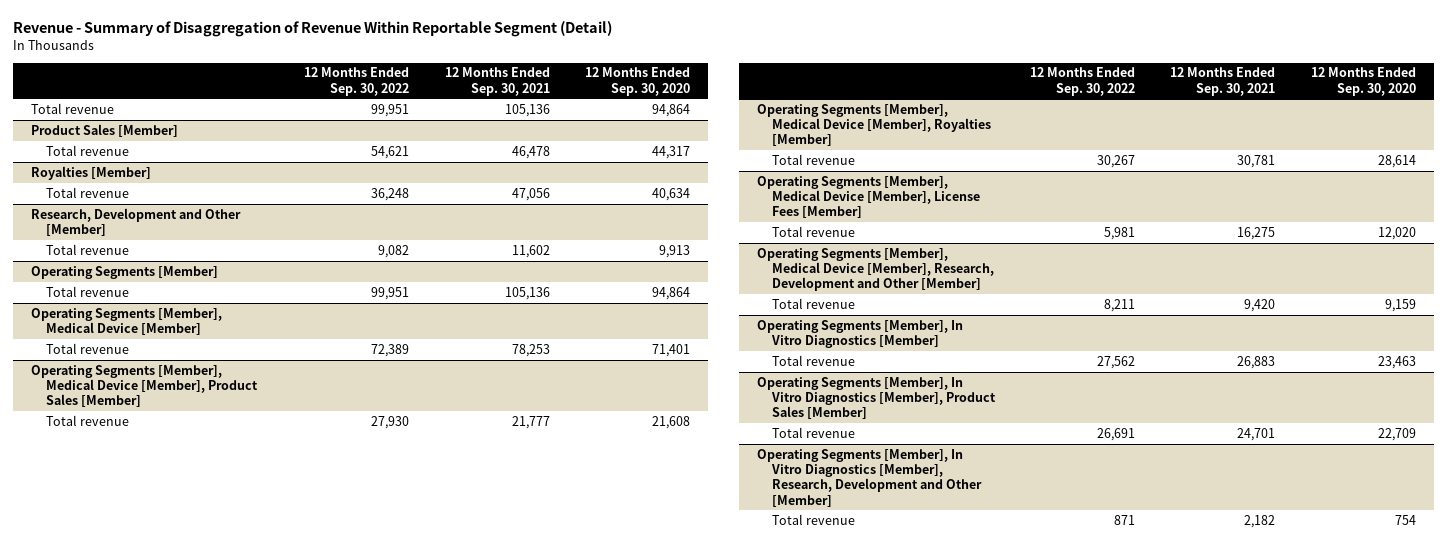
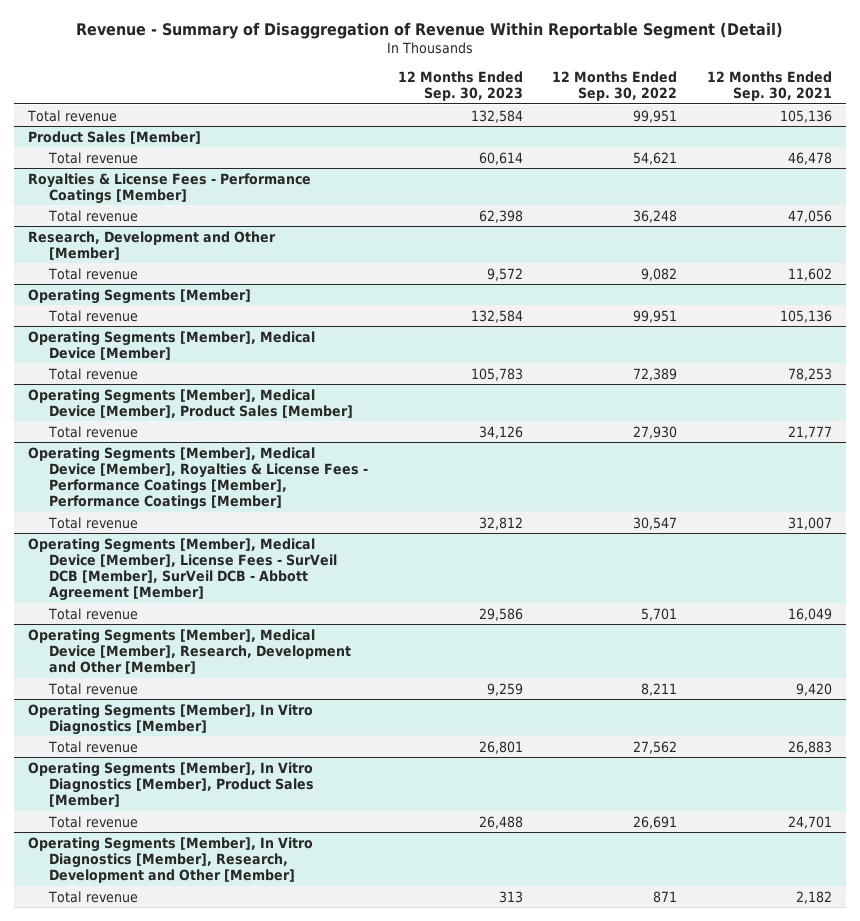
- | 12 Months Ended Sep. 30, 2022 | 12 Months Ended Sep. 30, 2021 | 12 Months Ended Sep. 30, 2020
+ | 12 Months Ended Sep. 30, 2023 | 12 Months Ended Sep. 30, 2022 | 12 Months Ended Sep. 30, 2021
- Royalties [Member]
+ Royalties & License Fees - Performance Coatings [Member]
- Operating Segments [Member], Medical Device [Member], Royalties [Member]
- Total revenue | 30,267 | 30,781 | 28,614
- Operating Segments [Member], Medical Device [Member], License Fees [Member]
- Total revenue | 5,981 | 16,275 | 12,020
+ Operating Segments [Member], Medical Device [Member], Royalties & License Fees - Performance Coatings [Member], Performance Coatings [Member]
+ Total revenue | 32,812 | 30,547 | 31,007
+ Operating Segments [Member], Medical Device [Member], License Fees - SurVeil DCB [Member], SurVeil DCB - Abbott Agreement [Member]
+ Total revenue | 29,586 | 5,701 | 16,049

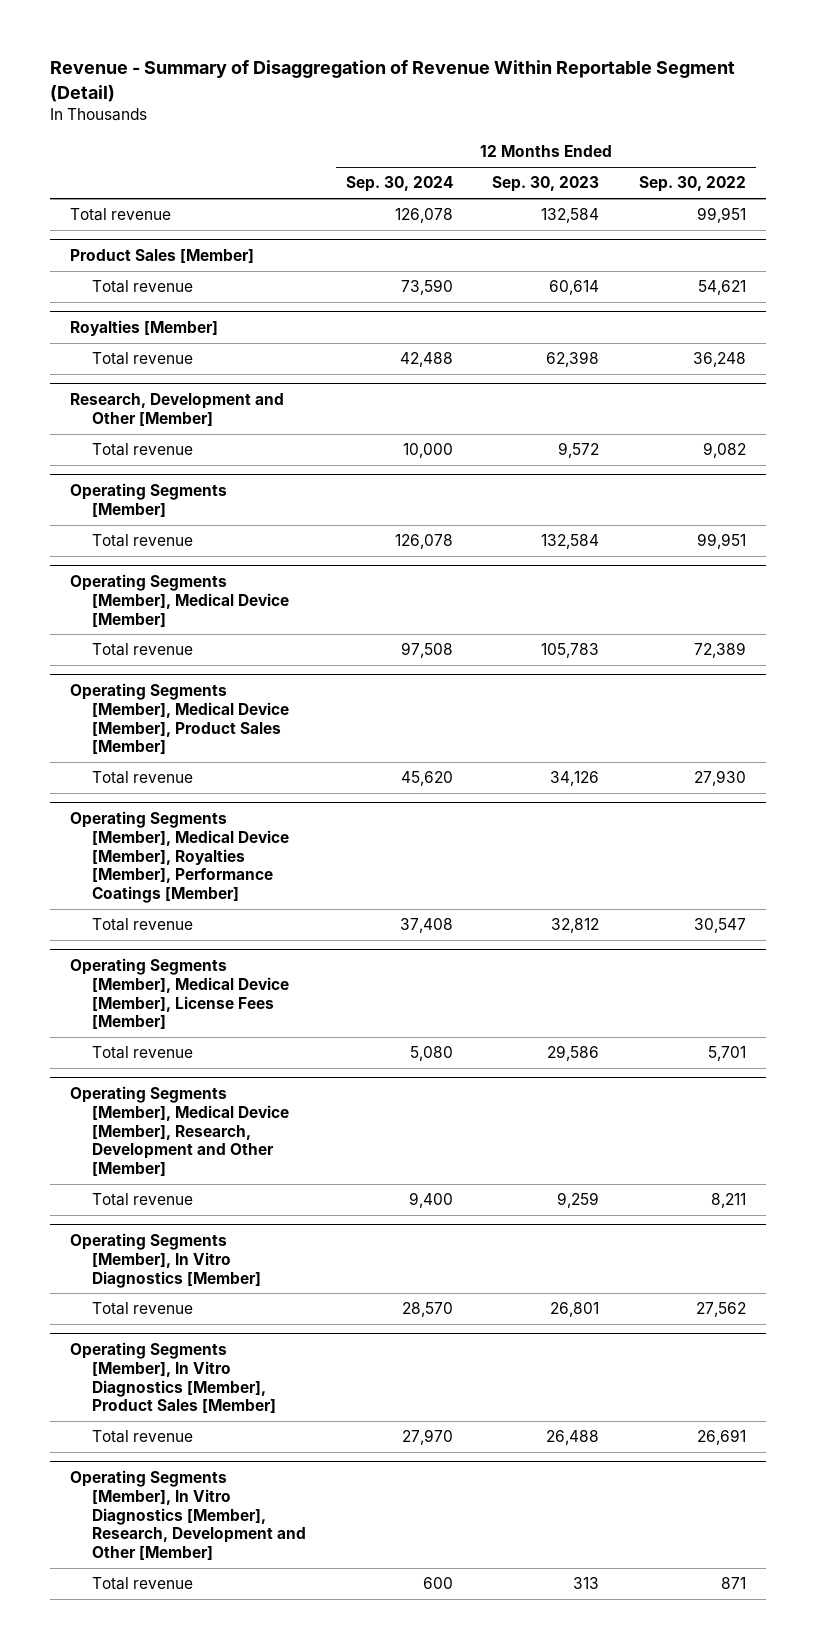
- | 12 Months Ended Sep. 30, 2023 | 12 Months Ended Sep. 30, 2022 | 12 Months Ended Sep. 30, 2021
+ | 12 Months Ended Sep. 30, 2024 | 12 Months Ended Sep. 30, 2023 | 12 Months Ended Sep. 30, 2022
- Royalties & License Fees - Performance Coatings [Member]
+ Royalties [Member]
- Operating Segments [Member], Medical Device [Member], Royalties & License Fees - Performance Coatings [Member], Performance Coatings [Member]
+ Operating Segments [Member], Medical Device [Member], Royalties [Member], Performance Coatings [Member]
- Operating Segments [Member], Medical Device [Member], License Fees - SurVeil DCB [Member], SurVeil DCB - Abbott Agreement [Member]
+ Operating Segments [Member], Medical Device [Member], License Fees [Member]

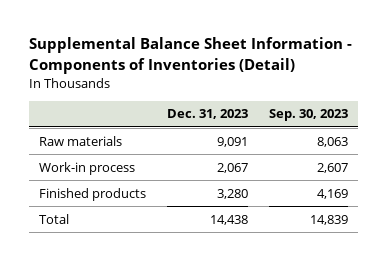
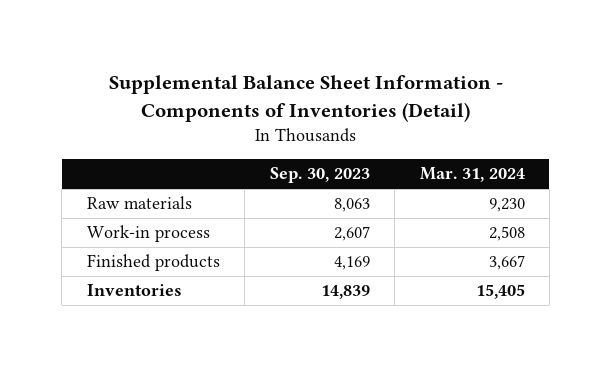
- | Dec. 31, 2023 | Sep. 30, 2023
+ | Sep. 30, 2023 | Mar. 31, 2024
- Total | 14,438 | 14,839
+ Inventories | 14,839 | 15,405

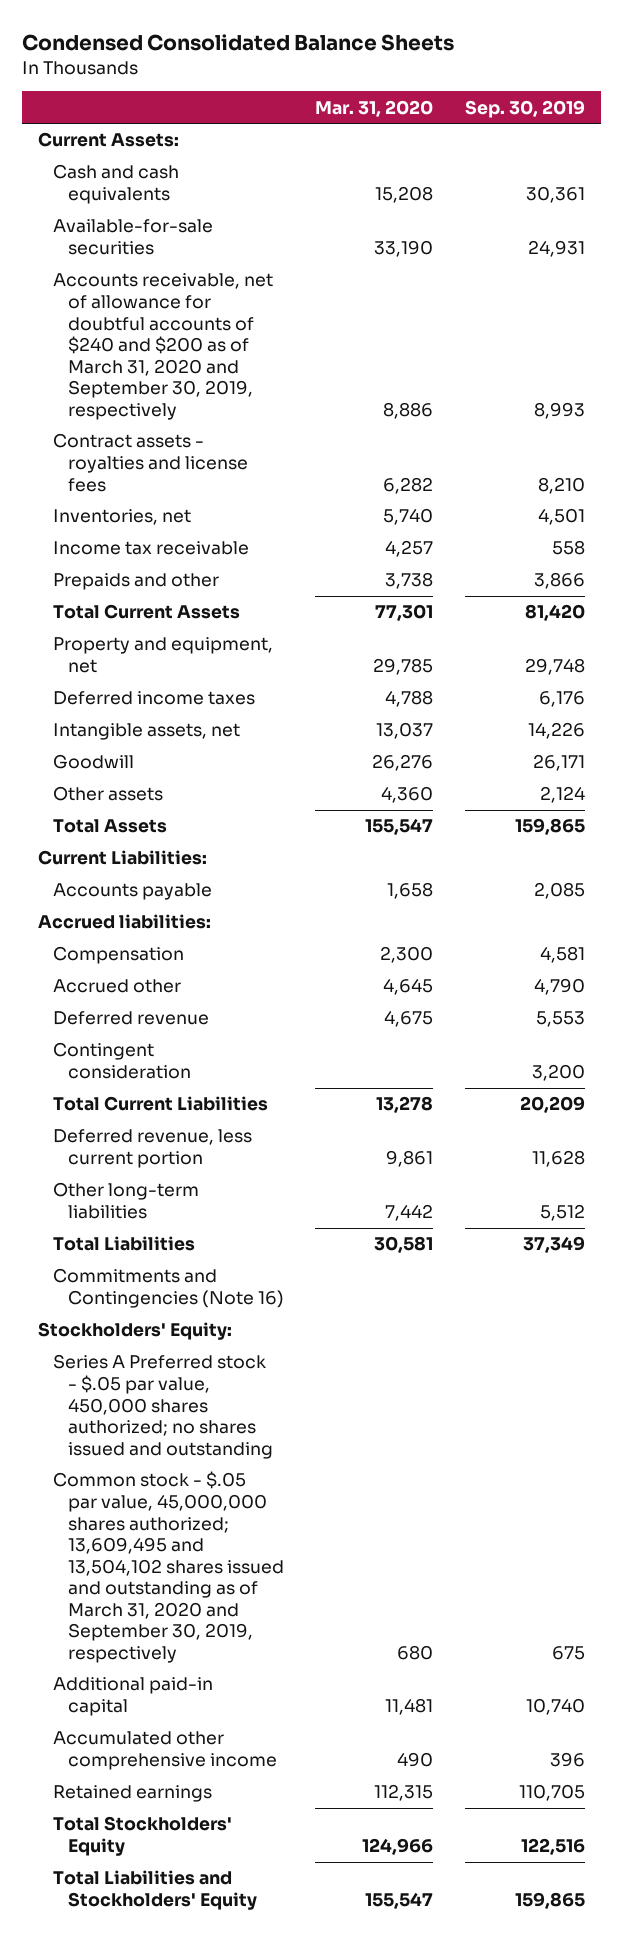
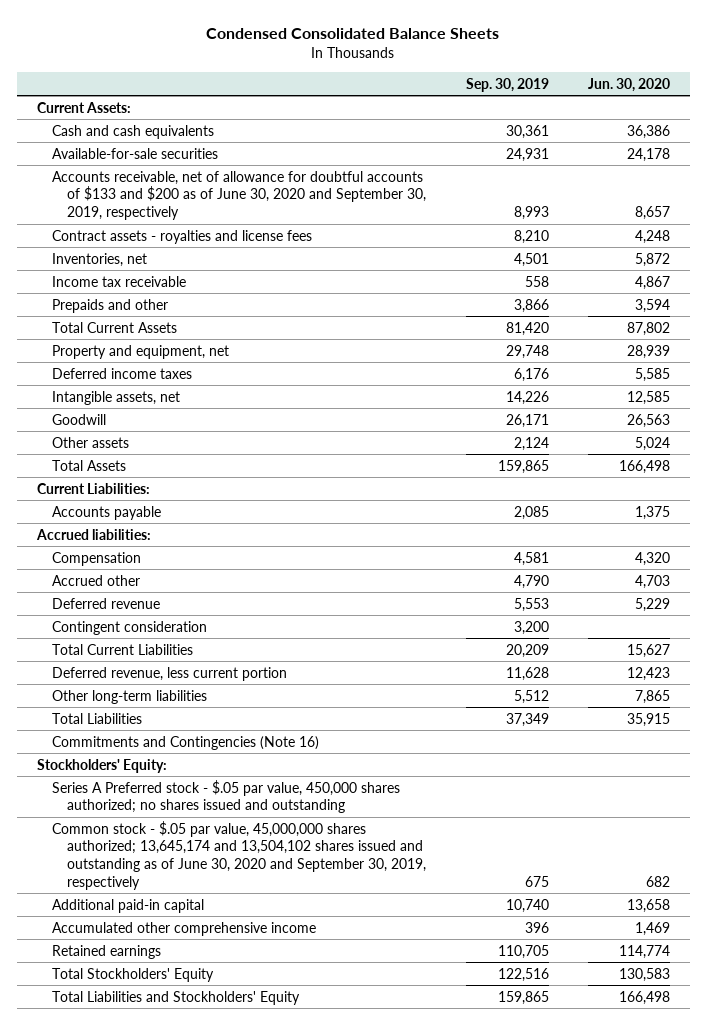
- | Mar. 31, 2020 | Sep. 30, 2019
+ | Sep. 30, 2019 | Jun. 30, 2020
- Accounts receivable, net of allowance for doubtful accounts of $240 and $200 as of March 31, 2020 and September 30, 2019, respectively | 8,886 | 8,993
+ Accounts receivable, net of allowance for doubtful accounts of $133 and $200 as of June 30, 2020 and September 30, 2019, respectively | 8,993 | 8,657
- Common stock - $.05 par value, 45,000,000 shares authorized; 13,609,495 and 13,504,102 shares issued and outstanding as of March 31, 2020 and September 30, 2019, respectively | 680 | 675
+ Common stock - $.05 par value, 45,000,000 shares authorized; 13,645,174 and 13,504,102 shares issued and outstanding as of June 30, 2020 and September 30, 2019, respectively | 675 | 682

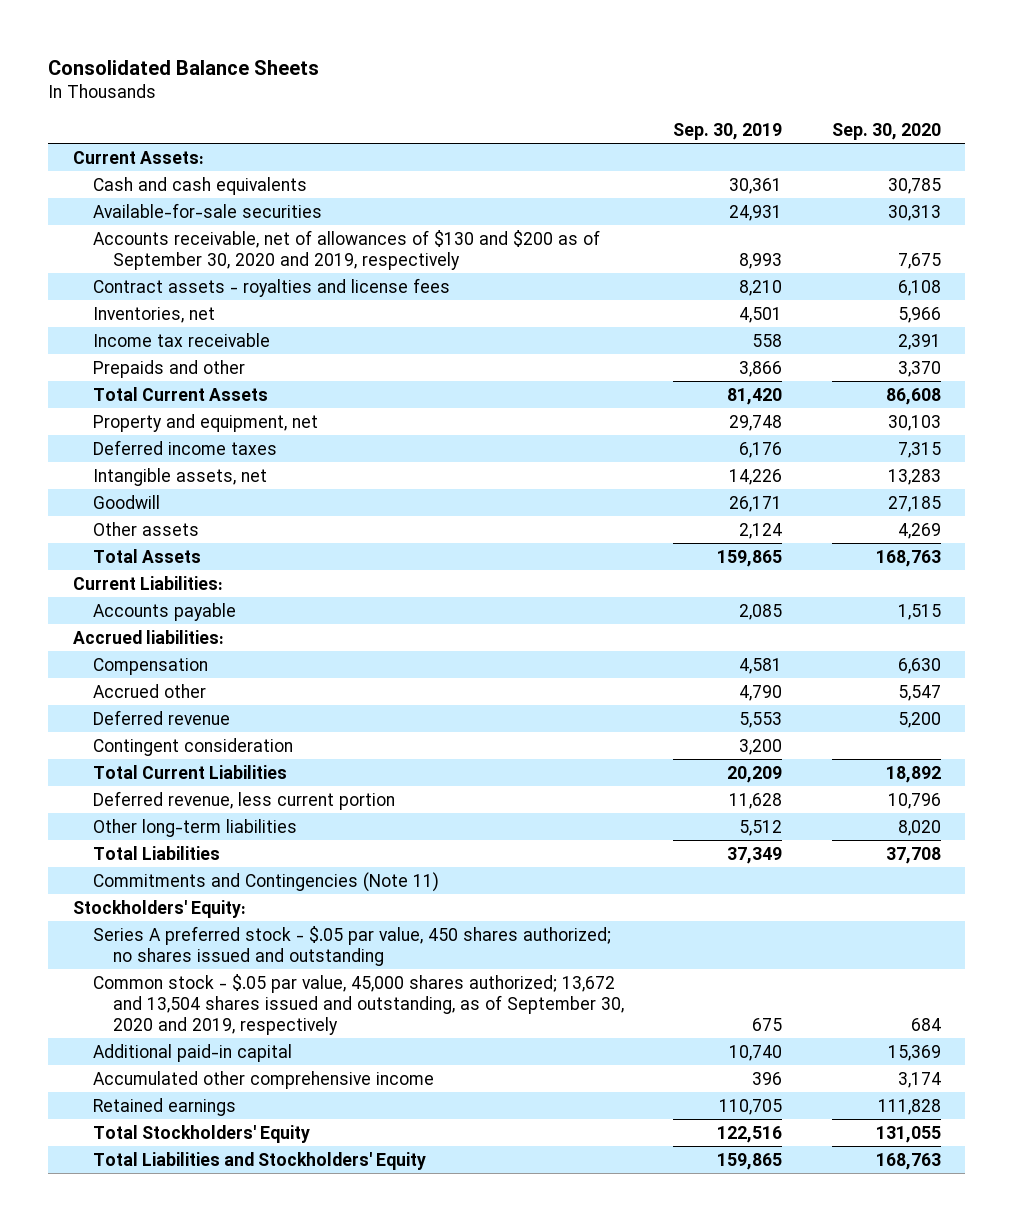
- Condensed Consolidated Balance Sheets
+ Consolidated Balance Sheets
- | Sep. 30, 2019 | Jun. 30, 2020
+ | Sep. 30, 2019 | Sep. 30, 2020
- Accounts receivable, net of allowance for doubtful accounts of $133 and $200 as of June 30, 2020 and September 30, 2019, respectively | 8,993 | 8,657
+ Accounts receivable, net of allowances of $130 and $200 as of September 30, 2020 and 2019, respectively | 8,993 | 7,675
- Commitments and Contingencies (Note 16)
+ Commitments and Contingencies (Note 11)
- Series A Preferred stock - $.05 par value, 450,000 shares authorized; no shares issued and outstanding
- Common stock - $.05 par value, 45,000,000 shares authorized; 13,645,174 and 13,504,102 shares issued and outstanding as of June 30, 2020 and September 30, 2019, respectively | 675 | 682
+ Series A preferred stock - $.05 par value, 450 shares authorized; no shares issued and outstanding
+ Common stock - $.05 par value, 45,000 shares authorized; 13,672 and 13,504 shares issued and outstanding, as of September 30, 2020 and 2019, respectively | 675 | 684

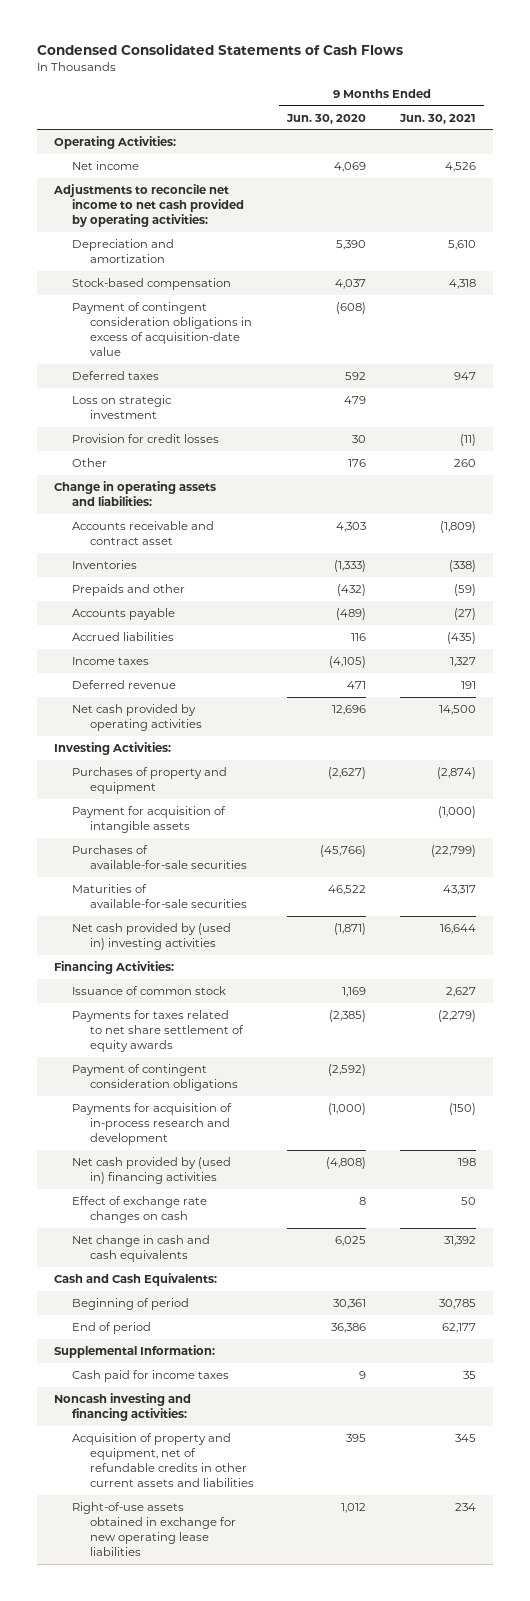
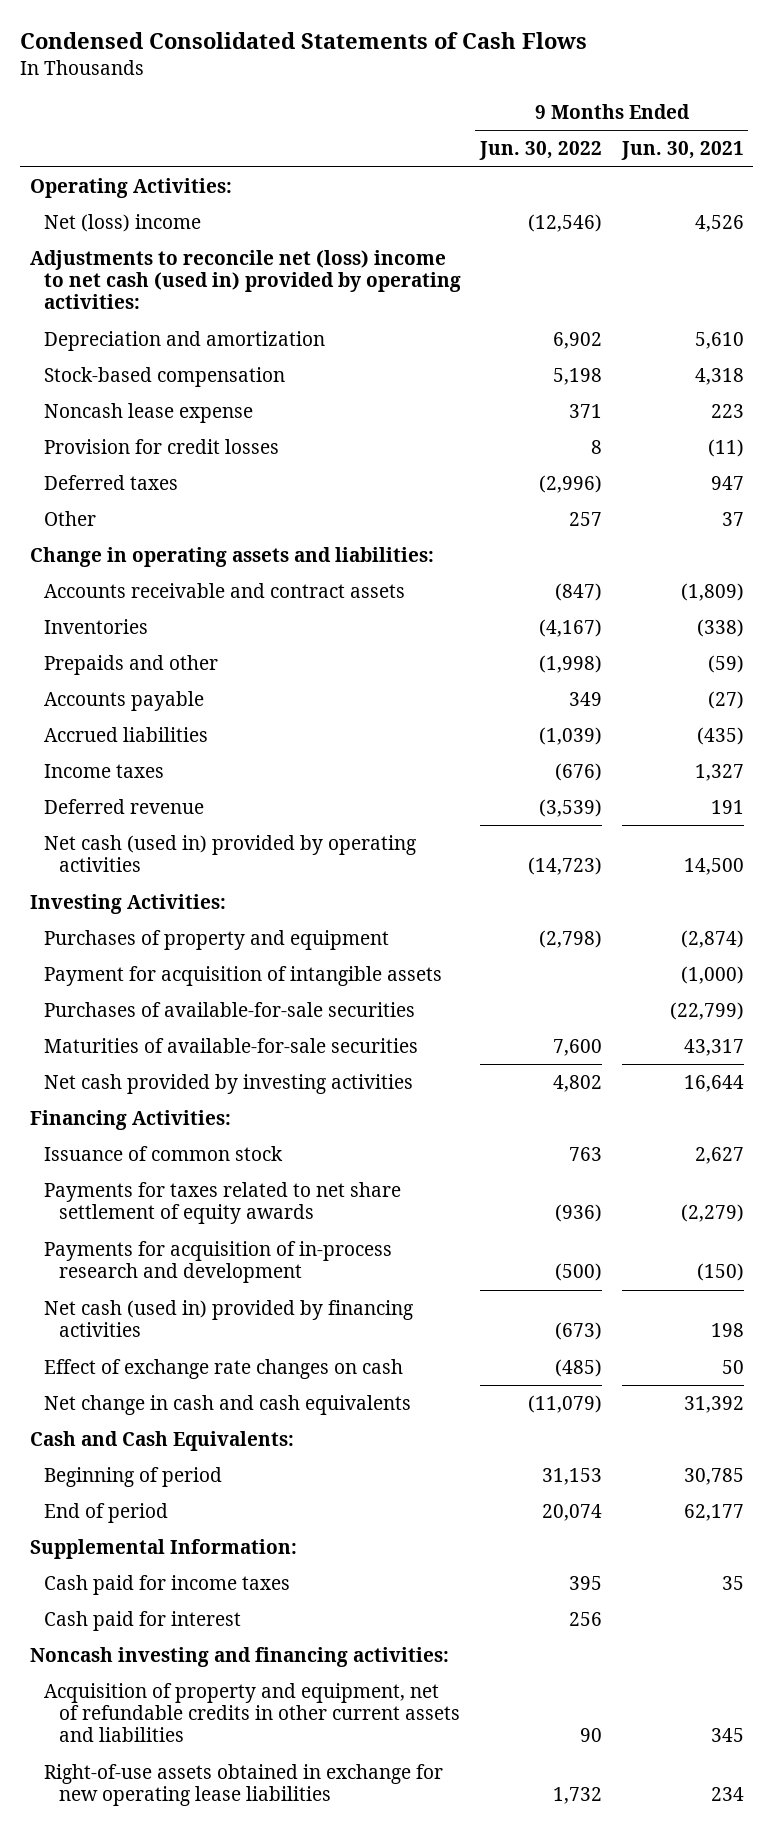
- | 9 Months Ended Jun. 30, 2020 | 9 Months Ended Jun. 30, 2021
+ | 9 Months Ended Jun. 30, 2022 | 9 Months Ended Jun. 30, 2021
- Net income | 4,069 | 4,526
- Adjustments to reconcile net income to net cash provided by operating activities:
+ Net (loss) income | (12,546) | 4,526
+ Adjustments to reconcile net (loss) income to net cash (used in) provided by operating activities:
- Payment of contingent consideration obligations in excess of acquisition-date value | (608) |
- Loss on strategic investment | 479 |
+ Noncash lease expense | 371 | 223
- Other | 176 | 260
moved down: Deferred taxes | (2,996) | 947
+ Other | 257 | 37
- Accounts receivable and contract asset | 4,303 | (1,809)
+ Accounts receivable and contract assets | (847) | (1,809)
- Net cash provided by operating activities | 12,696 | 14,500
+ Net cash (used in) provided by operating activities | (14,723) | 14,500
- Net cash provided by (used in) investing activities | (1,871) | 16,644
+ Net cash provided by investing activities | 4,802 | 16,644
- Payment of contingent consideration obligations | (2,592) |
- Net cash provided by (used in) financing activities | (4,808) | 198
+ Net cash (used in) provided by financing activities | (673) | 198
+ Cash paid for interest | 256 |

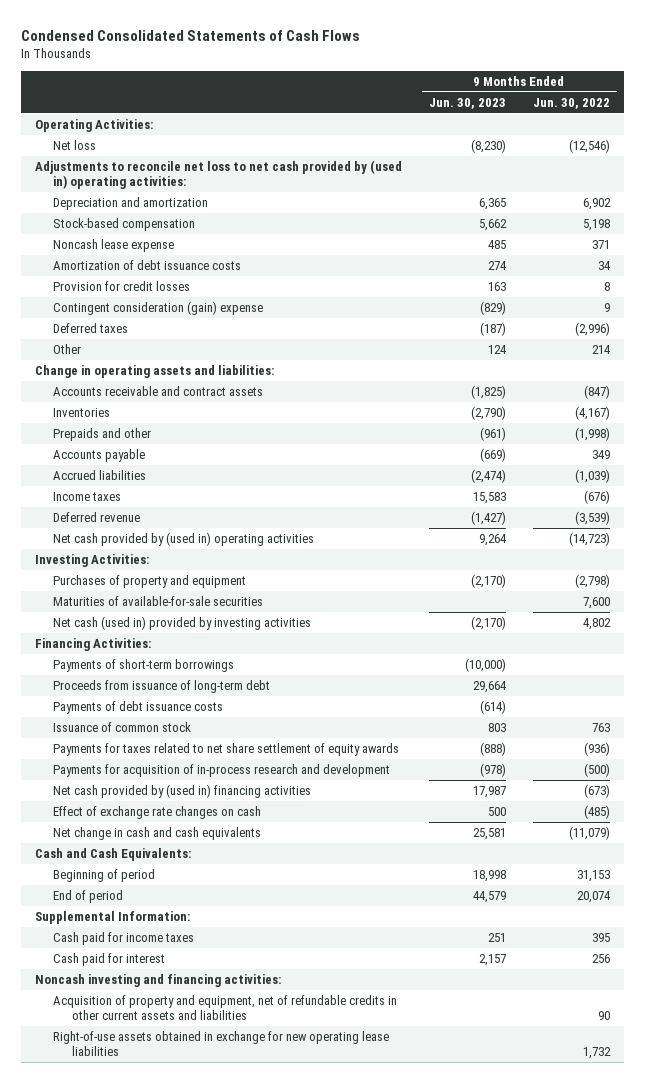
- | 9 Months Ended Jun. 30, 2022 | 9 Months Ended Jun. 30, 2021
+ | 9 Months Ended Jun. 30, 2023 | 9 Months Ended Jun. 30, 2022
- Net (loss) income | (12,546) | 4,526
- Adjustments to reconcile net (loss) income to net cash (used in) provided by operating activities:
+ Net loss | (8,230) | (12,546)
+ Adjustments to reconcile net loss to net cash provided by (used in) operating activities:
+ Amortization of debt issuance costs | 274 | 34
+ Contingent consideration (gain) expense | (829) | 9
- Other | 257 | 37
+ Other | 124 | 214
- Net cash (used in) provided by operating activities | (14,723) | 14,500
+ Net cash provided by (used in) operating activities | 9,264 | (14,723)
- Payment for acquisition of intangible assets | | (1,000)
- Purchases of available-for-sale securities | | (22,799)
- Net cash provided by investing activities | 4,802 | 16,644
+ Net cash (used in) provided by investing activities | (2,170) | 4,802
+ Payments of short-term borrowings | (10,000) |
+ Proceeds from issuance of long-term debt | 29,664 |
+ Payments of debt issuance costs | (614) |
- Net cash (used in) provided by financing activities | (673) | 198
+ Net cash provided by (used in) financing activities | 17,987 | (673)

